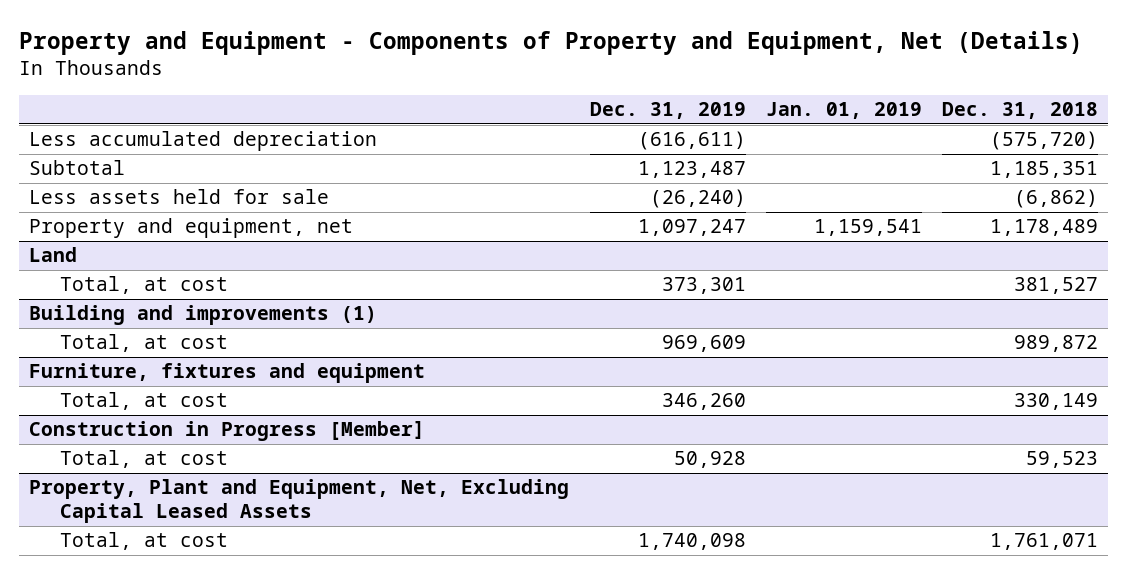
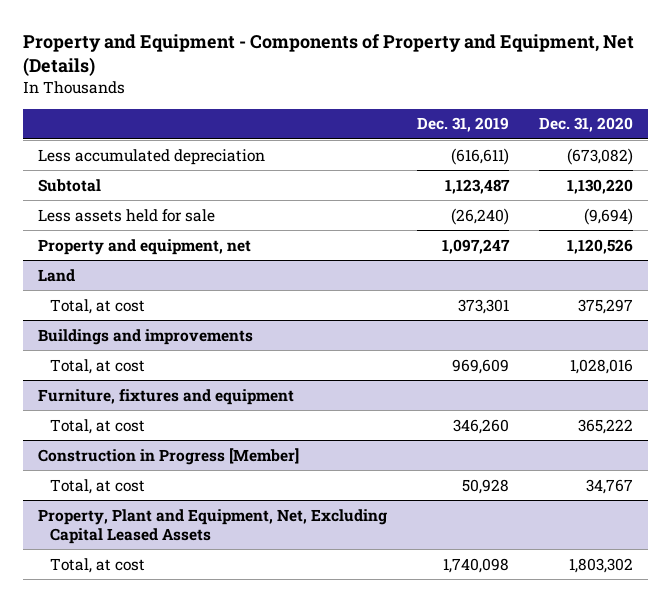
- | Dec. 31, 2019 | Jan. 01, 2019 | Dec. 31, 2018
+ | Dec. 31, 2019 | Dec. 31, 2020
- Building and improvements (1)
+ Buildings and improvements

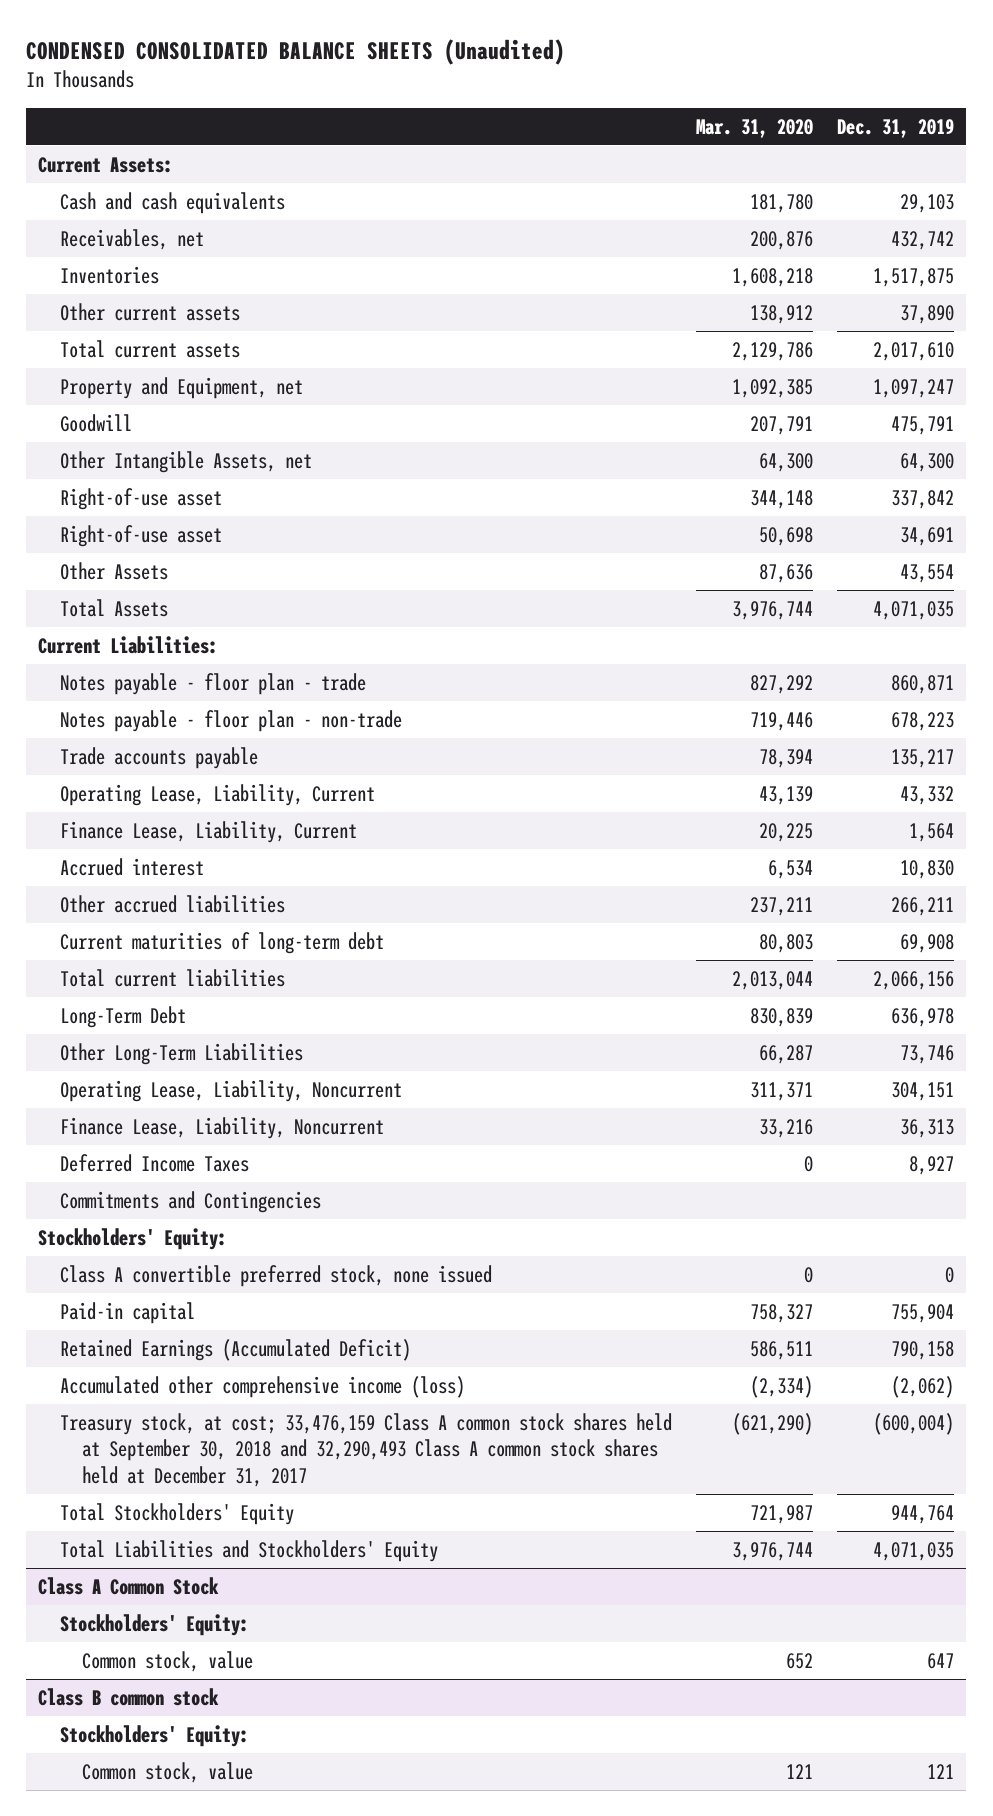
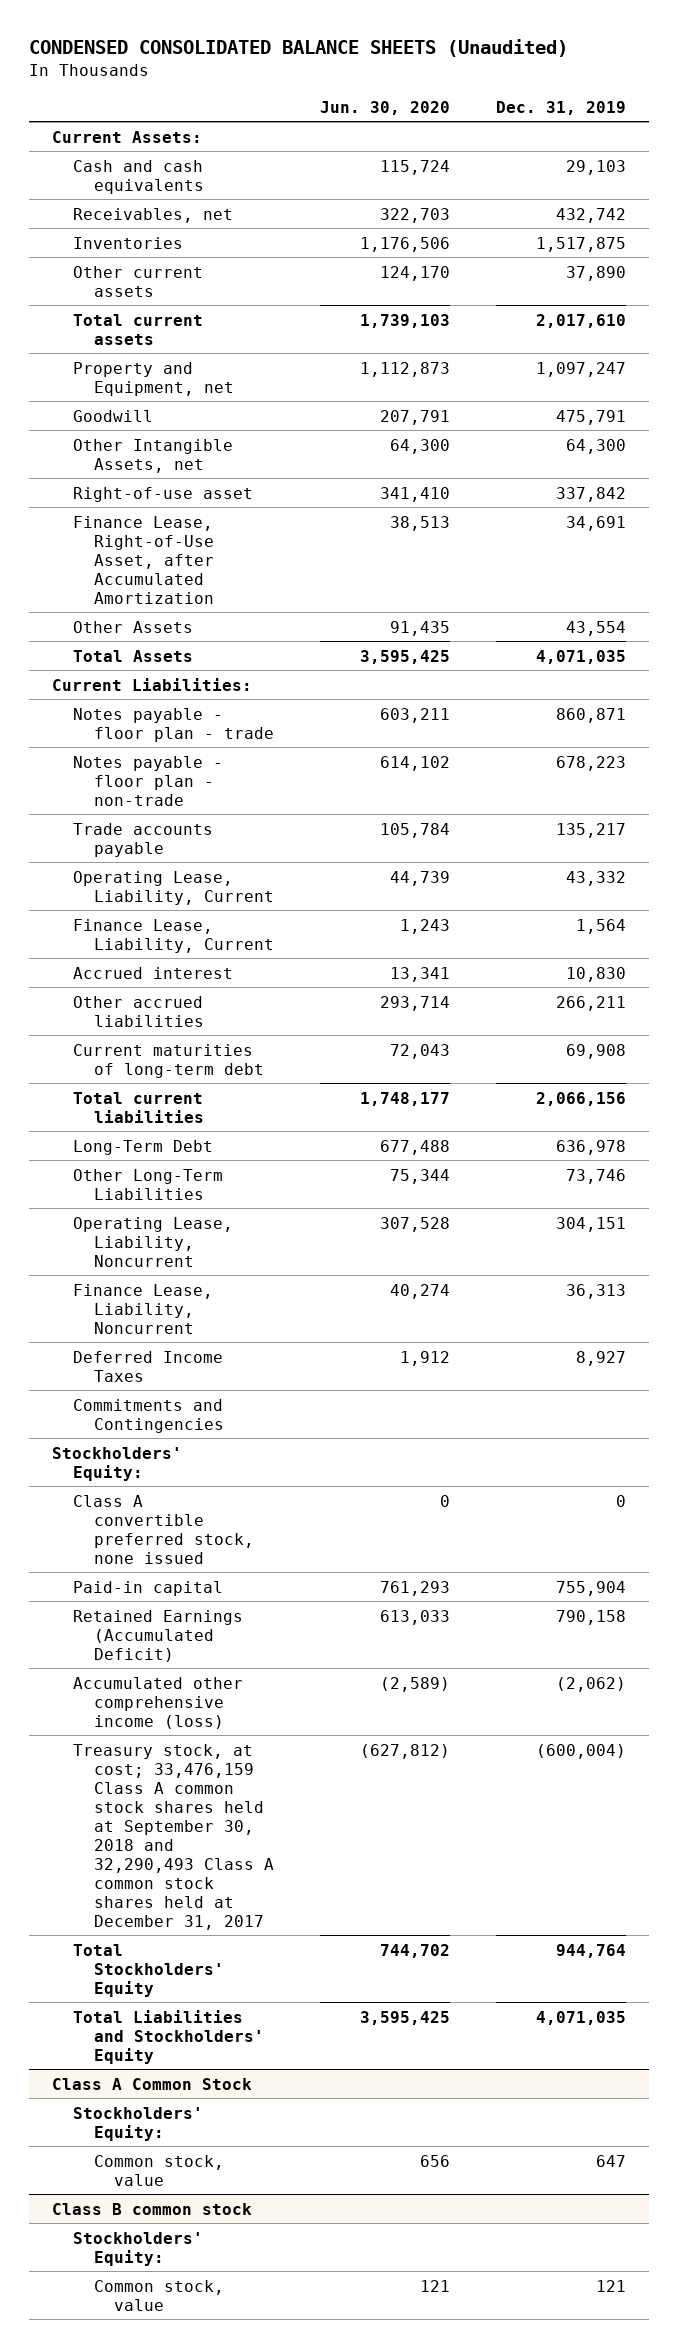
- | Mar. 31, 2020 | Dec. 31, 2019
+ | Jun. 30, 2020 | Dec. 31, 2019
- Right-of-use asset | 50,698 | 34,691
+ Finance Lease, Right-of-Use Asset, after Accumulated Amortization | 38,513 | 34,691

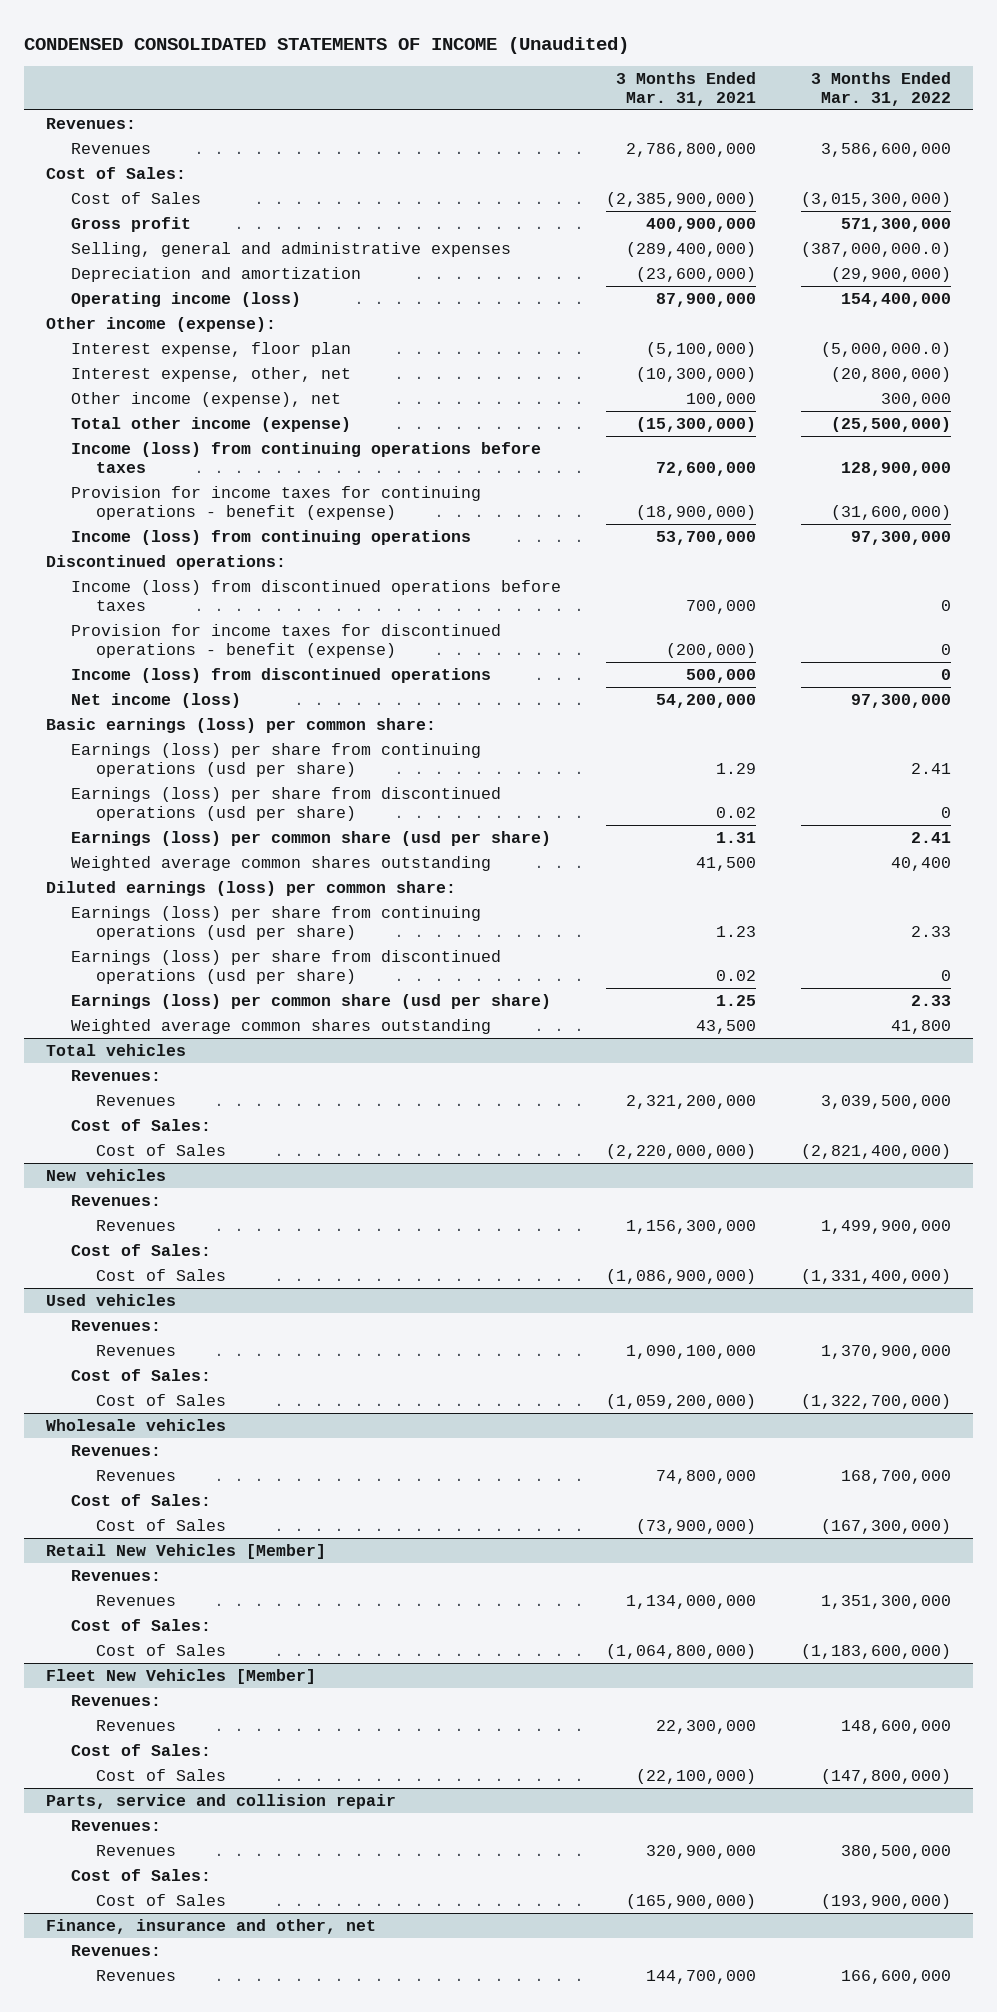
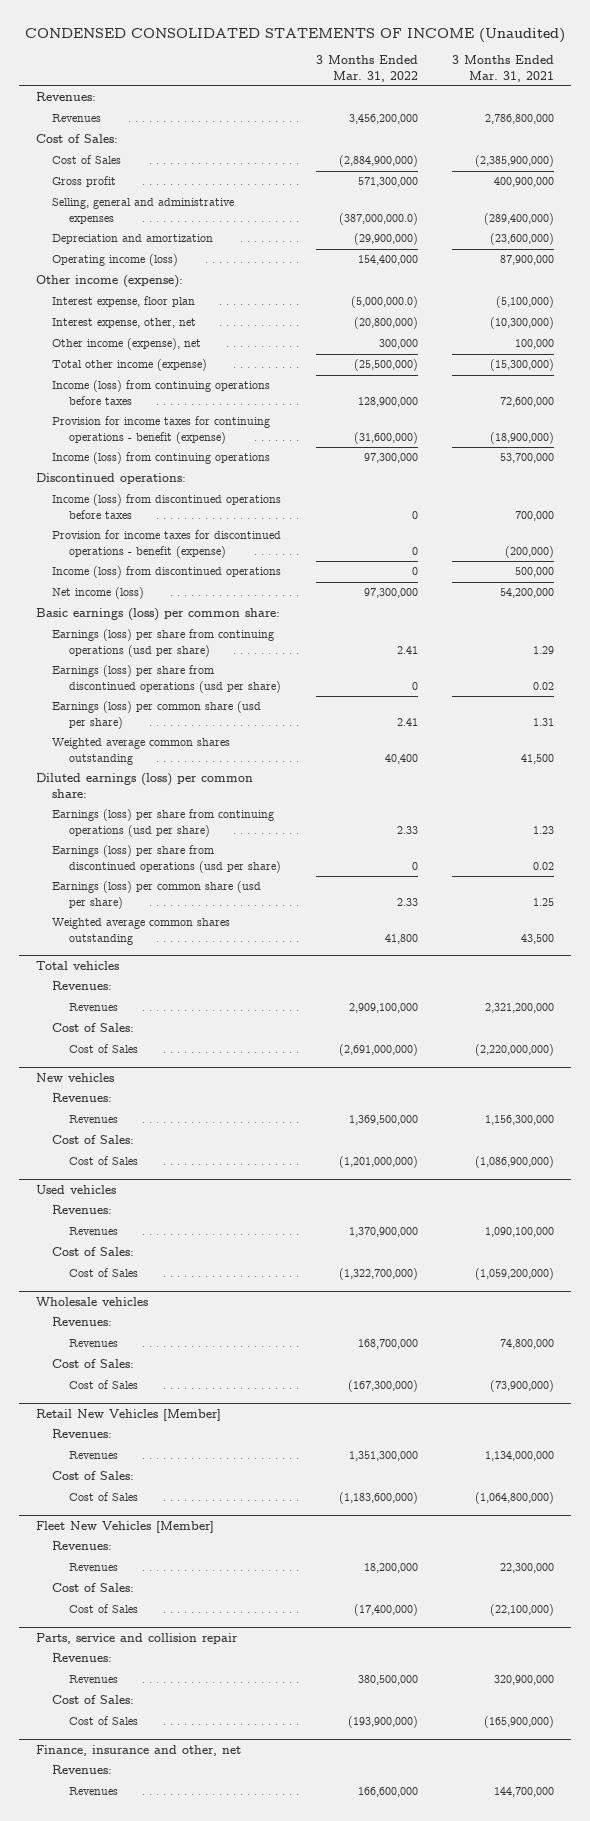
- | 3 Months Ended Mar. 31, 2021 | 3 Months Ended Mar. 31, 2022
+ | 3 Months Ended Mar. 31, 2022 | 3 Months Ended Mar. 31, 2021
- Revenues | 2,786,800,000 | 3,586,600,000
+ Revenues | 3,456,200,000 | 2,786,800,000
- Cost of Sales | (2,385,900,000) | (3,015,300,000)
+ Cost of Sales | (2,884,900,000) | (2,385,900,000)
@ Total vehicles
- Revenues | 2,321,200,000 | 3,039,500,000
+ Revenues | 2,909,100,000 | 2,321,200,000
- Cost of Sales | (2,220,000,000) | (2,821,400,000)
+ Cost of Sales | (2,691,000,000) | (2,220,000,000)
@ New vehicles
- Revenues | 1,156,300,000 | 1,499,900,000
+ Revenues | 1,369,500,000 | 1,156,300,000
- Cost of Sales | (1,086,900,000) | (1,331,400,000)
+ Cost of Sales | (1,201,000,000) | (1,086,900,000)
@ Fleet New Vehicles [Member]
- Revenues | 22,300,000 | 148,600,000
+ Revenues | 18,200,000 | 22,300,000
- Cost of Sales | (22,100,000) | (147,800,000)
+ Cost of Sales | (17,400,000) | (22,100,000)

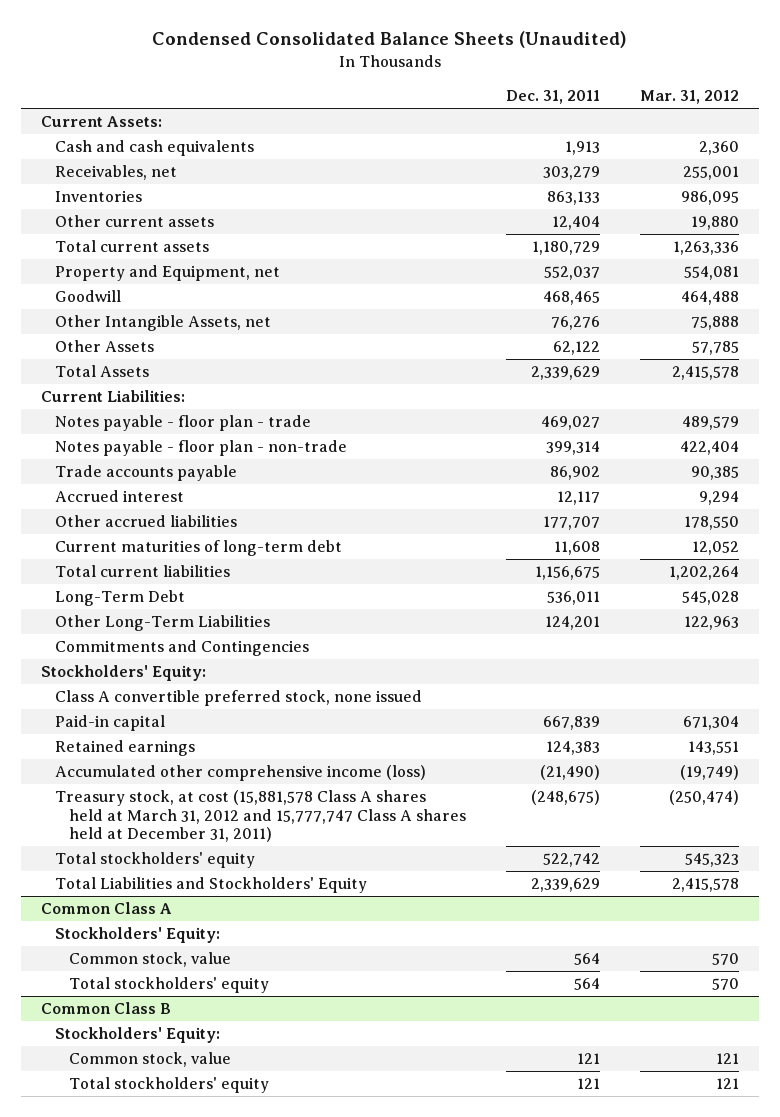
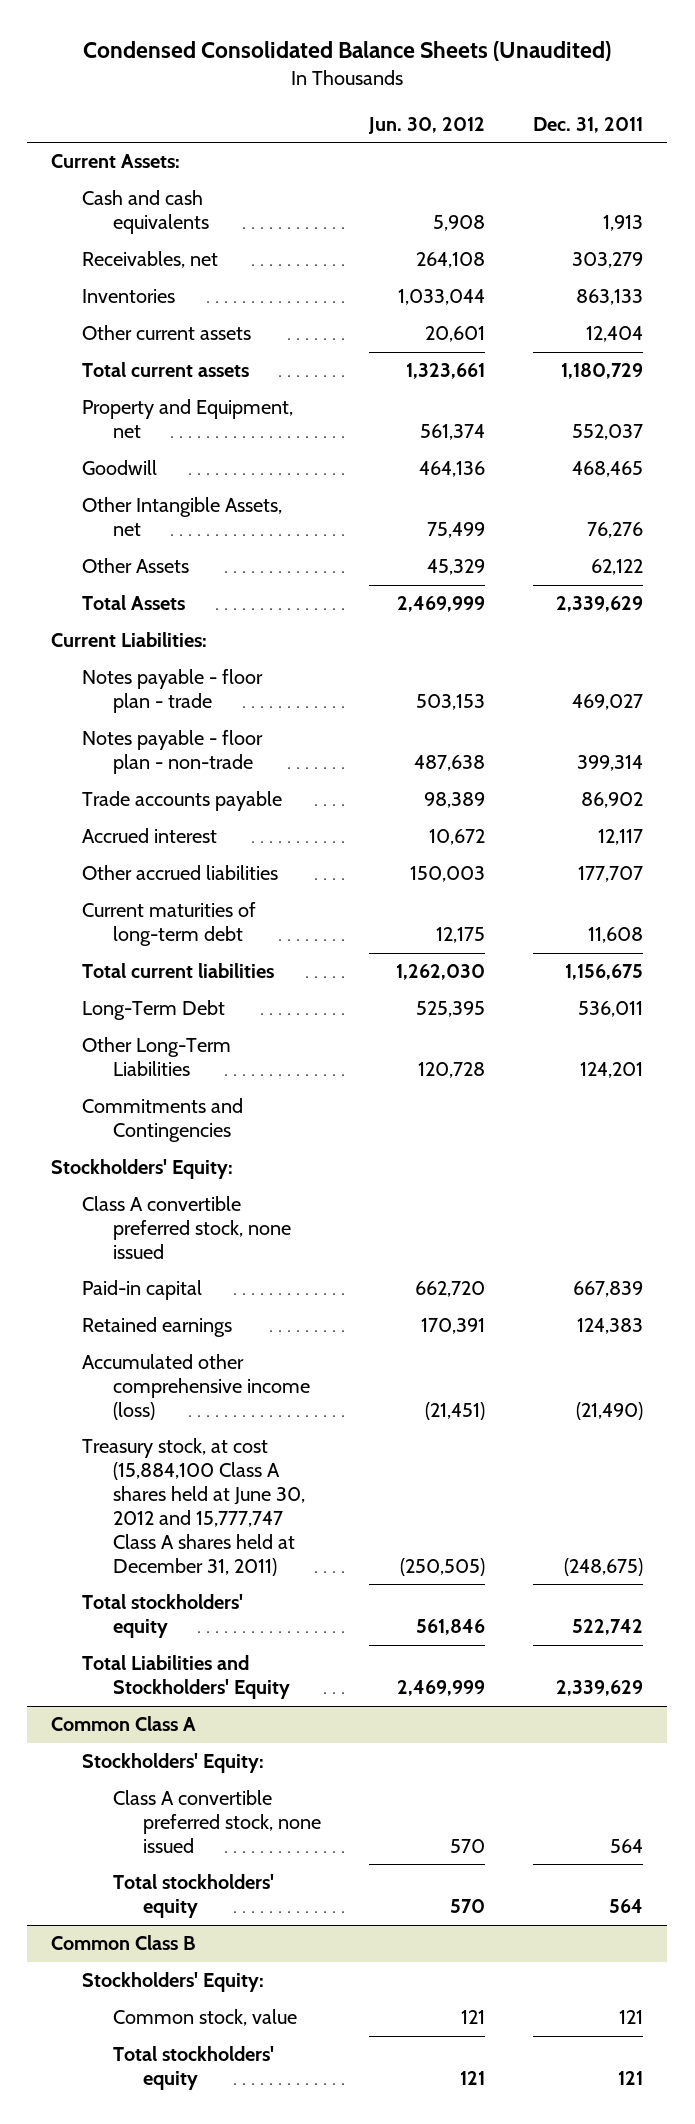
- | Dec. 31, 2011 | Mar. 31, 2012
+ | Jun. 30, 2012 | Dec. 31, 2011
- Treasury stock, at cost (15,881,578 Class A shares held at March 31, 2012 and 15,777,747 Class A shares held at December 31, 2011) | (248,675) | (250,474)
+ Treasury stock, at cost (15,884,100 Class A shares held at June 30, 2012 and 15,777,747 Class A shares held at December 31, 2011) | (250,505) | (248,675)
@ Common Class A
- Common stock, value | 564 | 570
+ Class A convertible preferred stock, none issued | 570 | 564

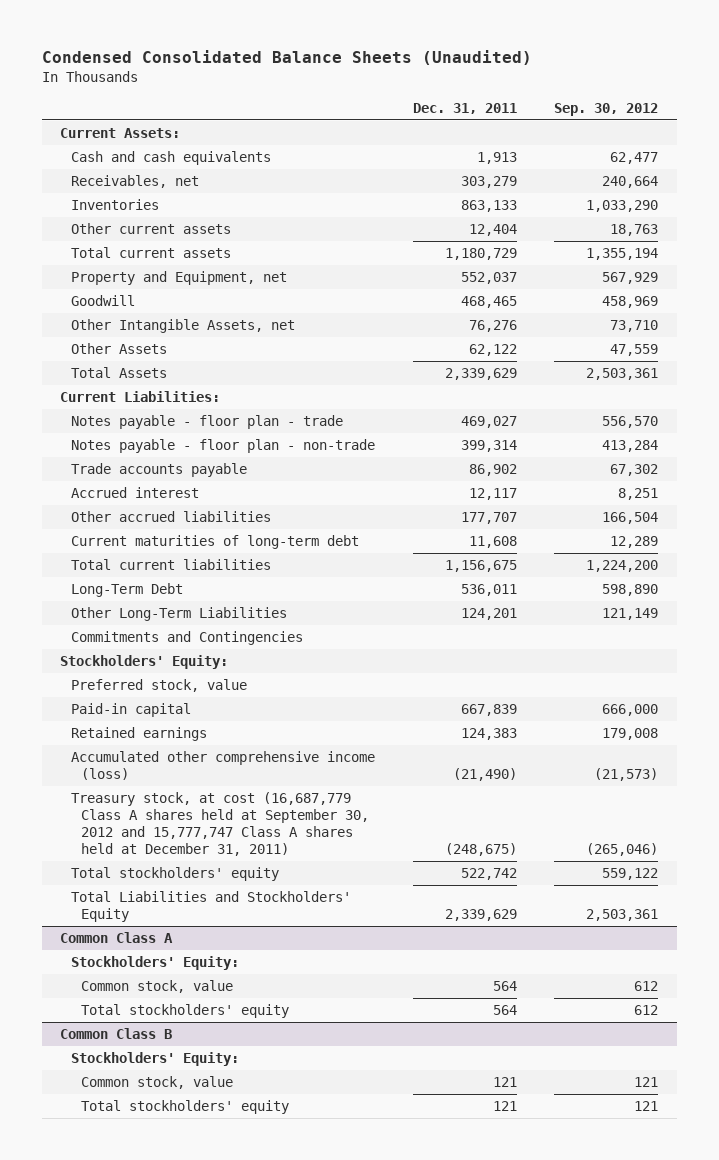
- | Jun. 30, 2012 | Dec. 31, 2011
+ | Dec. 31, 2011 | Sep. 30, 2012
- Class A convertible preferred stock, none issued
+ Preferred stock, value
- Treasury stock, at cost (15,884,100 Class A shares held at June 30, 2012 and 15,777,747 Class A shares held at December 31, 2011) | (250,505) | (248,675)
+ Treasury stock, at cost (16,687,779 Class A shares held at September 30, 2012 and 15,777,747 Class A shares held at December 31, 2011) | (248,675) | (265,046)
@ Common Class A
- Class A convertible preferred stock, none issued | 570 | 564
+ Common stock, value | 564 | 612

